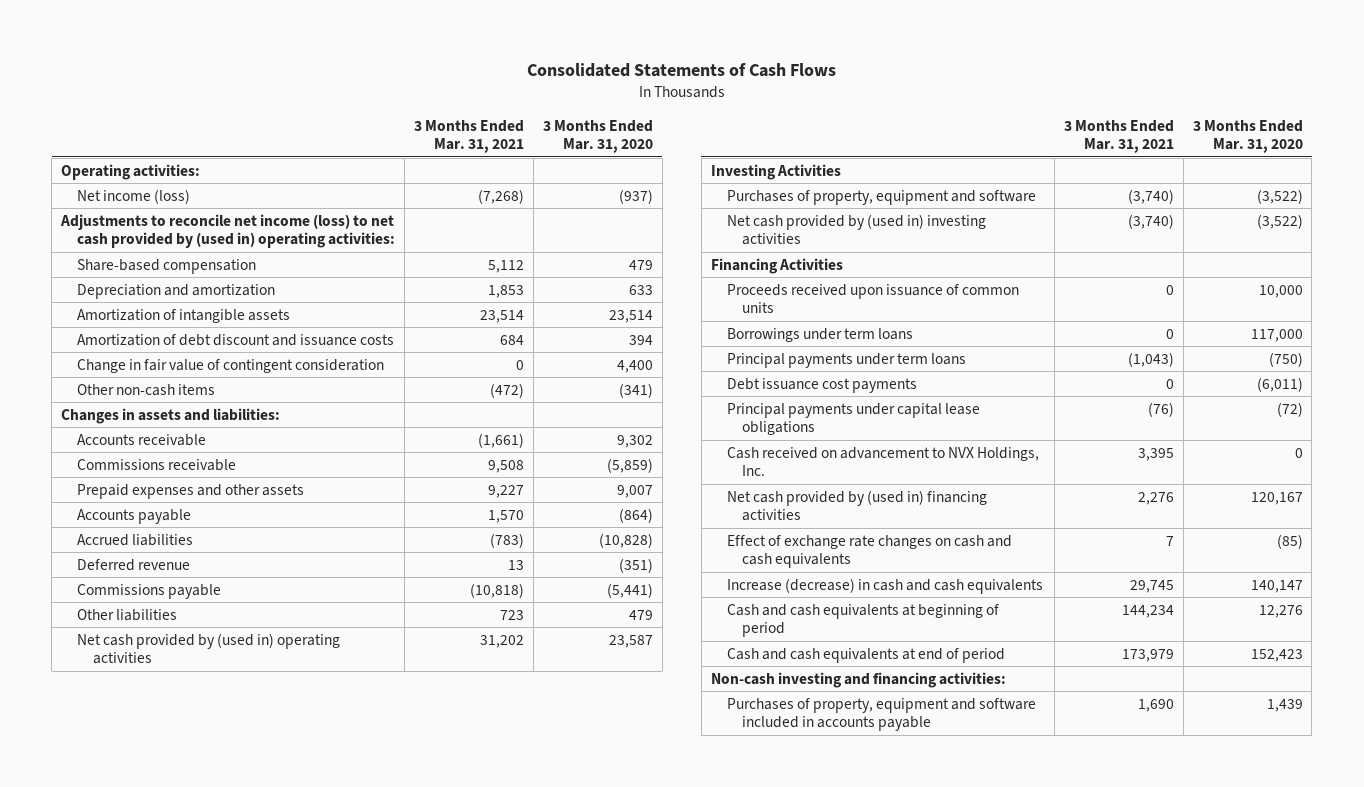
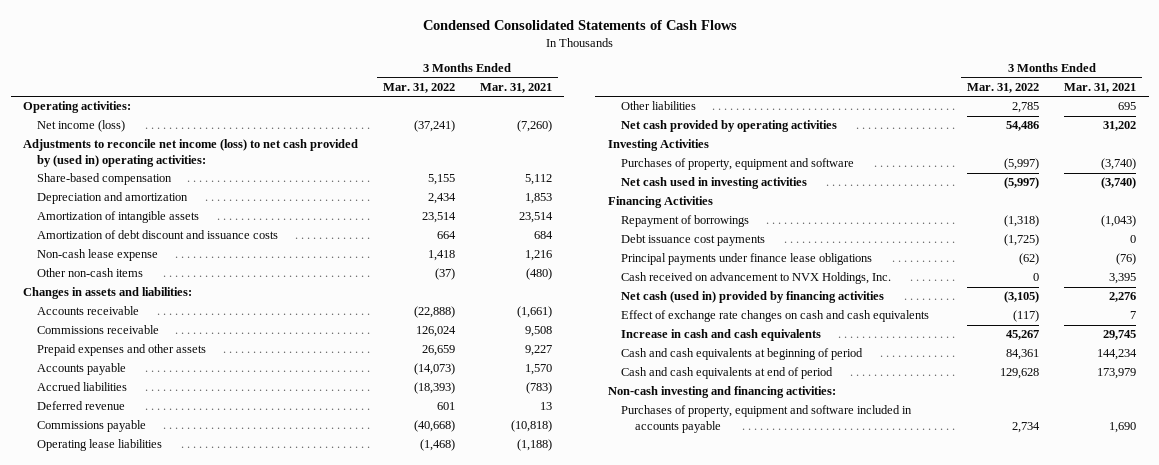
- Consolidated Statements of Cash Flows
+ Condensed Consolidated Statements of Cash Flows
- | 3 Months Ended Mar. 31, 2021 | 3 Months Ended Mar. 31, 2020
+ | 3 Months Ended Mar. 31, 2022 | 3 Months Ended Mar. 31, 2021
- Net income (loss) | (7,268) | (937)
+ Net income (loss) | (37,241) | (7,260)
- Change in fair value of contingent consideration | 0 | 4,400
- Other non-cash items | (472) | (341)
+ Non-cash lease expense | 1,418 | 1,216
+ Other non-cash items | (37) | (480)
- Other liabilities | 723 | 479
- Net cash provided by (used in) operating activities | 31,202 | 23,587
+ Operating lease liabilities | (1,468) | (1,188)
+ Other liabilities | 2,785 | 695
+ Net cash provided by operating activities | 54,486 | 31,202
- Net cash provided by (used in) investing activities | (3,740) | (3,522)
+ Net cash used in investing activities | (5,997) | (3,740)
- Proceeds received upon issuance of common units | 0 | 10,000
- Borrowings under term loans | 0 | 117,000
- Principal payments under term loans | (1,043) | (750)
+ Repayment of borrowings | (1,318) | (1,043)
- Principal payments under capital lease obligations | (76) | (72)
+ Principal payments under finance lease obligations | (62) | (76)
- Net cash provided by (used in) financing activities | 2,276 | 120,167
+ Net cash (used in) provided by financing activities | (3,105) | 2,276
- Increase (decrease) in cash and cash equivalents | 29,745 | 140,147
+ Increase in cash and cash equivalents | 45,267 | 29,745

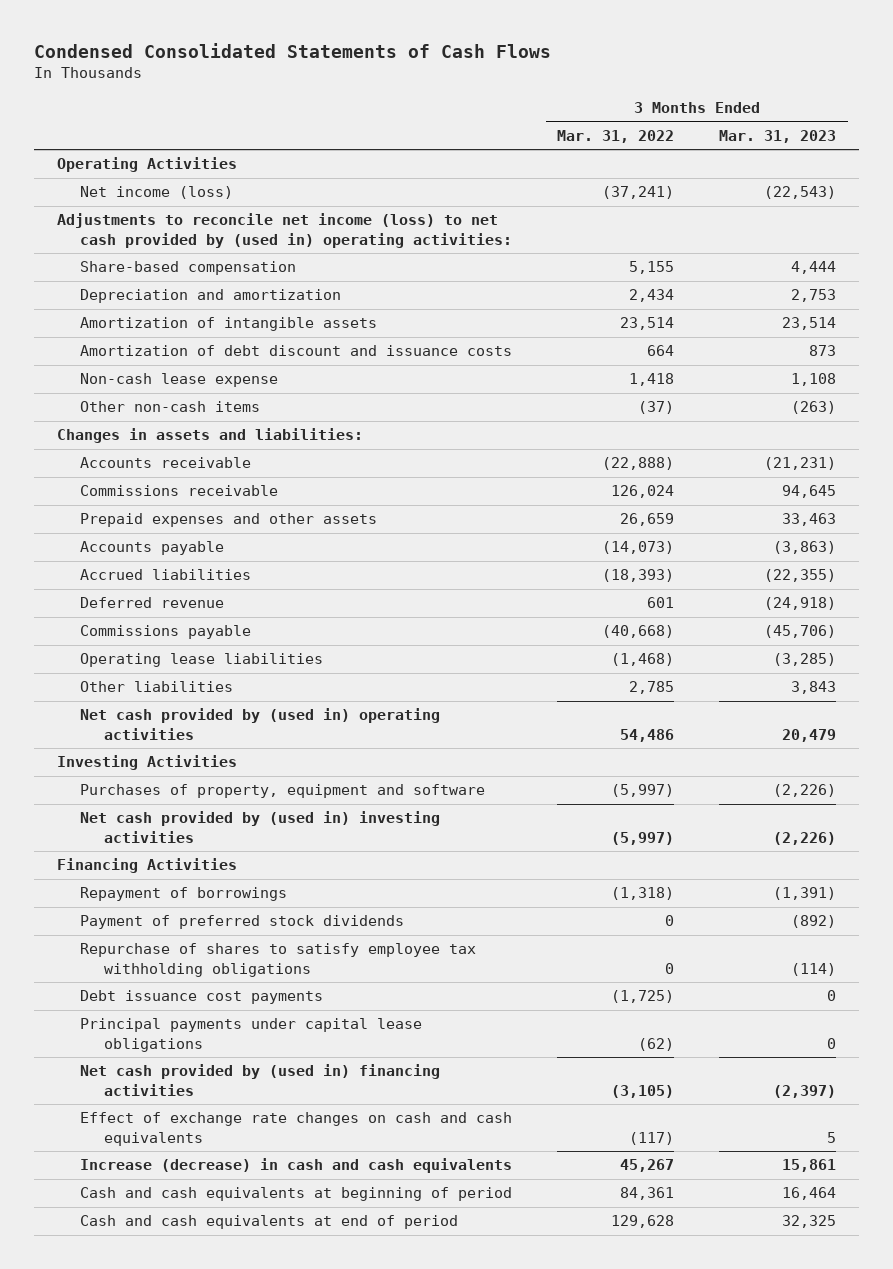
- | 3 Months Ended Mar. 31, 2022 | 3 Months Ended Mar. 31, 2021
+ | 3 Months Ended Mar. 31, 2022 | 3 Months Ended Mar. 31, 2023
- Operating activities:
+ Operating Activities
- Net cash provided by operating activities | 54,486 | 31,202
+ Net cash provided by (used in) operating activities | 54,486 | 20,479
- Net cash used in investing activities | (5,997) | (3,740)
+ Net cash provided by (used in) investing activities | (5,997) | (2,226)
+ Payment of preferred stock dividends | 0 | (892)
+ Repurchase of shares to satisfy employee tax withholding obligations | 0 | (114)
- Principal payments under finance lease obligations | (62) | (76)
- Cash received on advancement to NVX Holdings, Inc. | 0 | 3,395
- Net cash (used in) provided by financing activities | (3,105) | 2,276
+ Principal payments under capital lease obligations | (62) | 0
+ Net cash provided by (used in) financing activities | (3,105) | (2,397)
- Increase in cash and cash equivalents | 45,267 | 29,745
+ Increase (decrease) in cash and cash equivalents | 45,267 | 15,861
- Non-cash investing and financing activities:
- Purchases of property, equipment and software included in accounts payable | 2,734 | 1,690

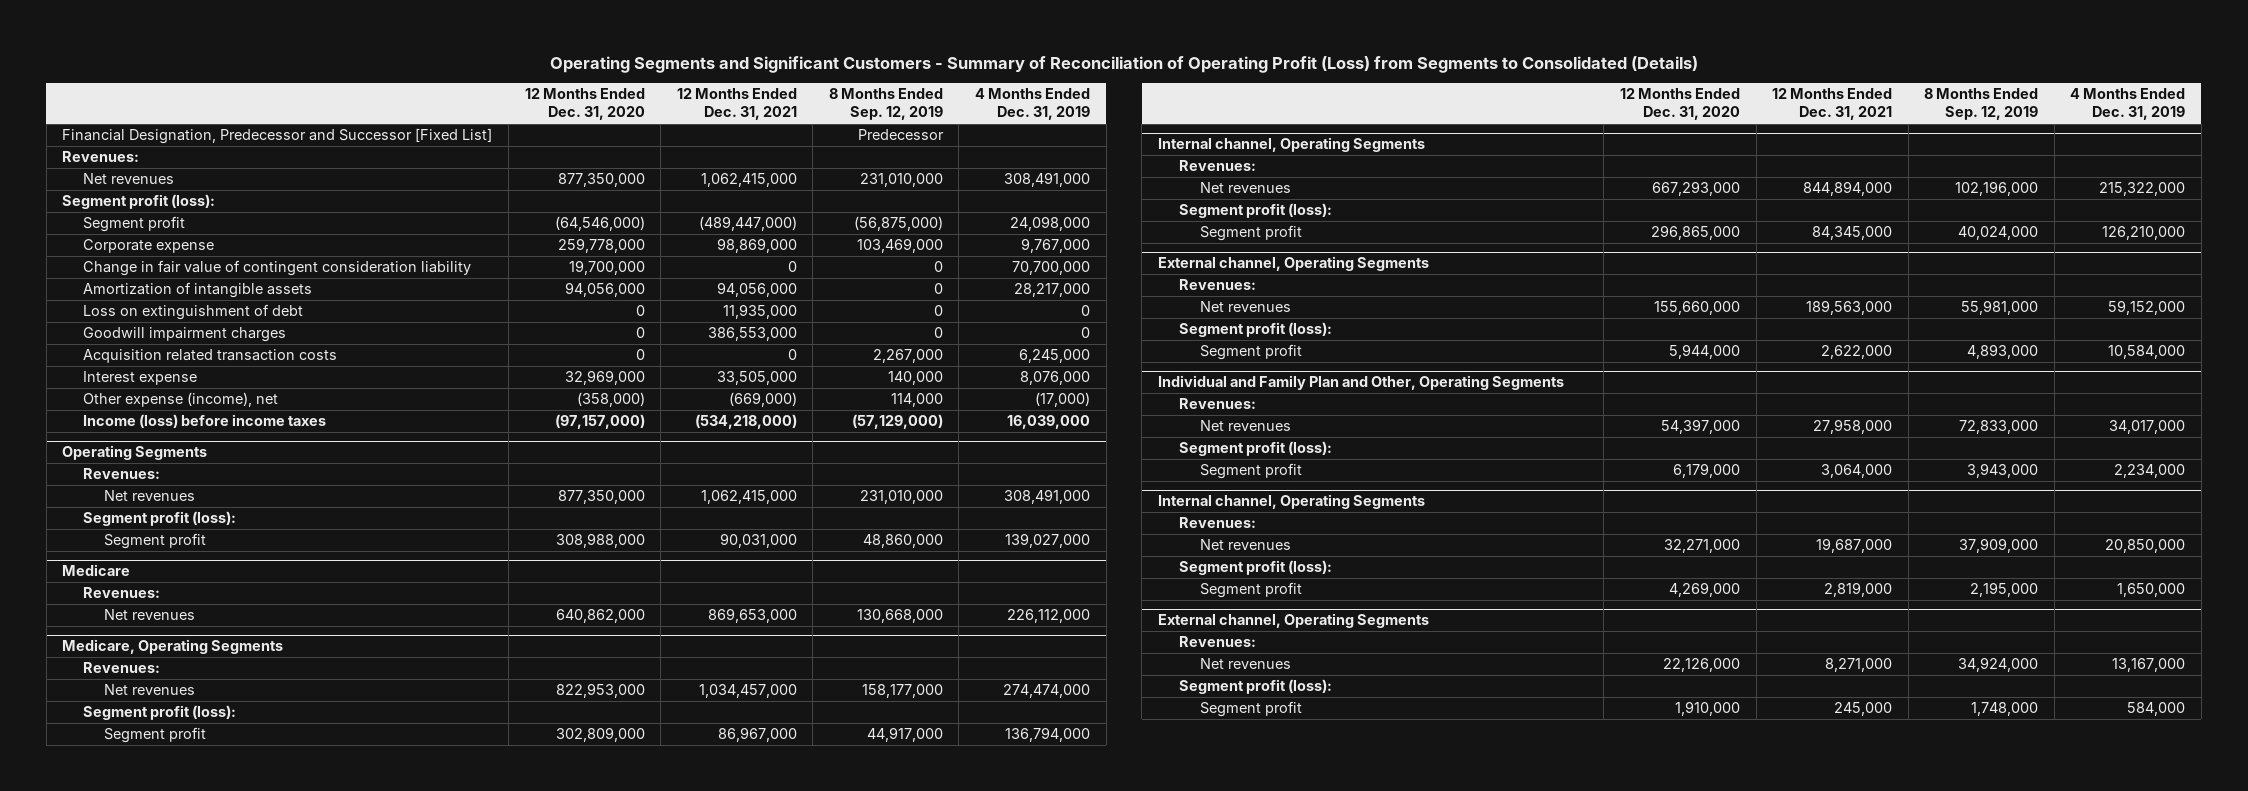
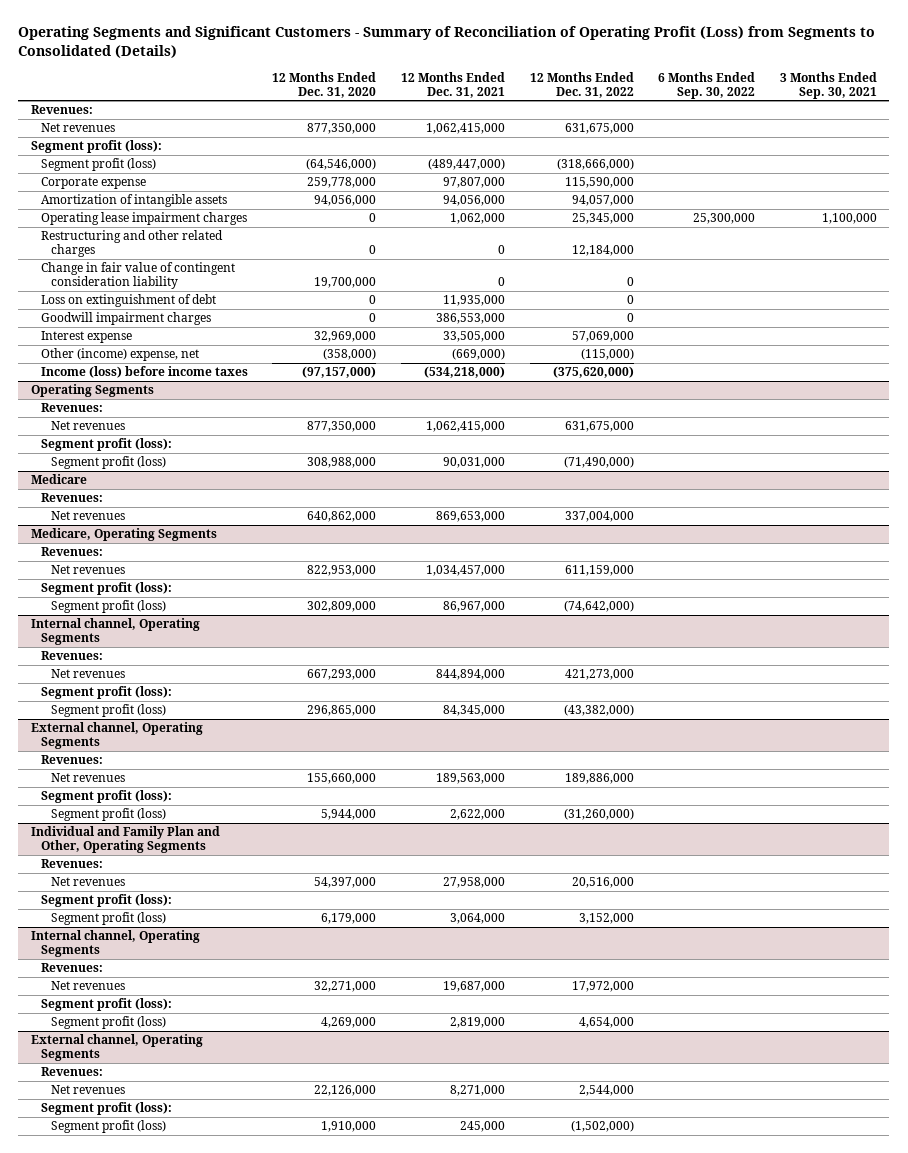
- | 12 Months Ended Dec. 31, 2020 | 12 Months Ended Dec. 31, 2021 | 8 Months Ended Sep. 12, 2019 | 4 Months Ended Dec. 31, 2019
+ | 12 Months Ended Dec. 31, 2020 | 12 Months Ended Dec. 31, 2021 | 12 Months Ended Dec. 31, 2022 | 6 Months Ended Sep. 30, 2022 | 3 Months Ended Sep. 30, 2021
- Financial Designation, Predecessor and Successor [Fixed List] | | | Predecessor |
- Segment profit | (64,546,000) | (489,447,000) | (56,875,000) | 24,098,000
- Corporate expense | 259,778,000 | 98,869,000 | 103,469,000 | 9,767,000
+ Segment profit (loss) | (64,546,000) | (489,447,000) | (318,666,000) | |
+ Corporate expense | 259,778,000 | 97,807,000 | 115,590,000 | |
+ Operating lease impairment charges | 0 | 1,062,000 | 25,345,000 | 25,300,000 | 1,100,000
+ Restructuring and other related charges | 0 | 0 | 12,184,000 | |
moved down: Change in fair value of contingent consideration liability | 19,700,000 | 0 | 0 | |
- Acquisition related transaction costs | 0 | 0 | 2,267,000 | 6,245,000
- Other expense (income), net | (358,000) | (669,000) | 114,000 | (17,000)
+ Other (income) expense, net | (358,000) | (669,000) | (115,000) | |
@ Operating Segments
- Segment profit | 308,988,000 | 90,031,000 | 48,860,000 | 139,027,000
+ Segment profit (loss) | 308,988,000 | 90,031,000 | (71,490,000) | |
@ Medicare, Operating Segments
- Segment profit | 302,809,000 | 86,967,000 | 44,917,000 | 136,794,000
+ Segment profit (loss) | 302,809,000 | 86,967,000 | (74,642,000) | |
@ Internal channel, Operating Segments
- Segment profit | 296,865,000 | 84,345,000 | 40,024,000 | 126,210,000
+ Segment profit (loss) | 296,865,000 | 84,345,000 | (43,382,000) | |
@ External channel, Operating Segments
- Segment profit | 5,944,000 | 2,622,000 | 4,893,000 | 10,584,000
+ Segment profit (loss) | 5,944,000 | 2,622,000 | (31,260,000) | |
@ Individual and Family Plan and Other, Operating Segments
- Segment profit | 6,179,000 | 3,064,000 | 3,943,000 | 2,234,000
+ Segment profit (loss) | 6,179,000 | 3,064,000 | 3,152,000 | |
@ Internal channel, Operating Segments
- Segment profit | 4,269,000 | 2,819,000 | 2,195,000 | 1,650,000
+ Segment profit (loss) | 4,269,000 | 2,819,000 | 4,654,000 | |
@ External channel, Operating Segments
- Segment profit | 1,910,000 | 245,000 | 1,748,000 | 584,000
+ Segment profit (loss) | 1,910,000 | 245,000 | (1,502,000) | |

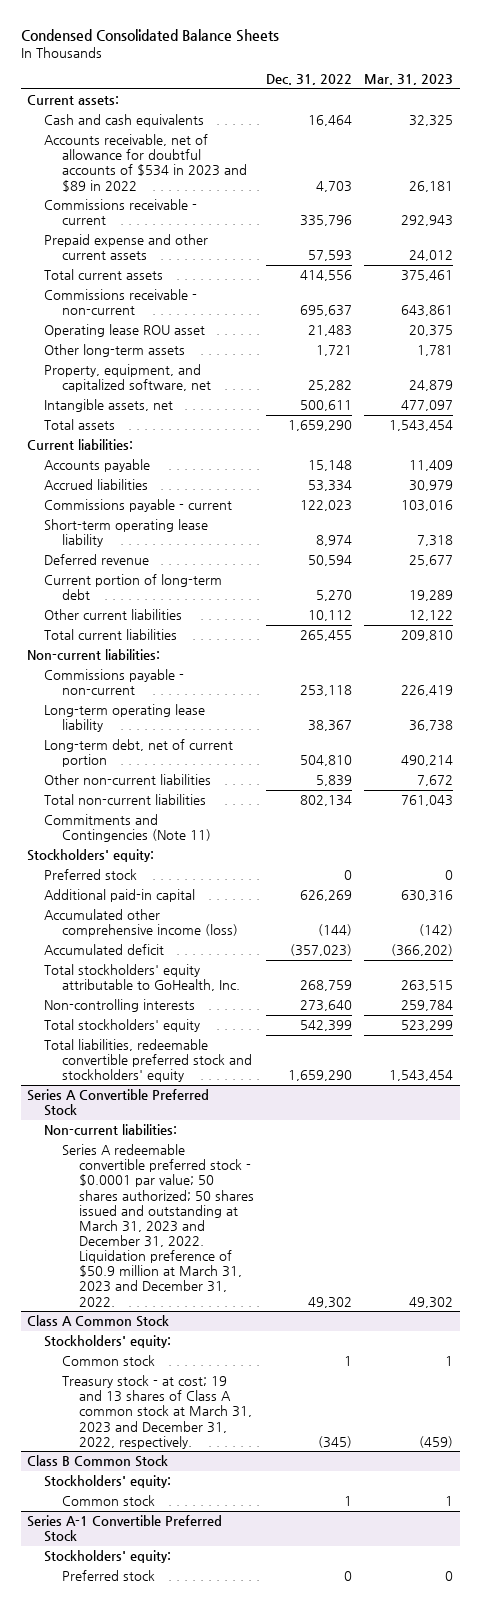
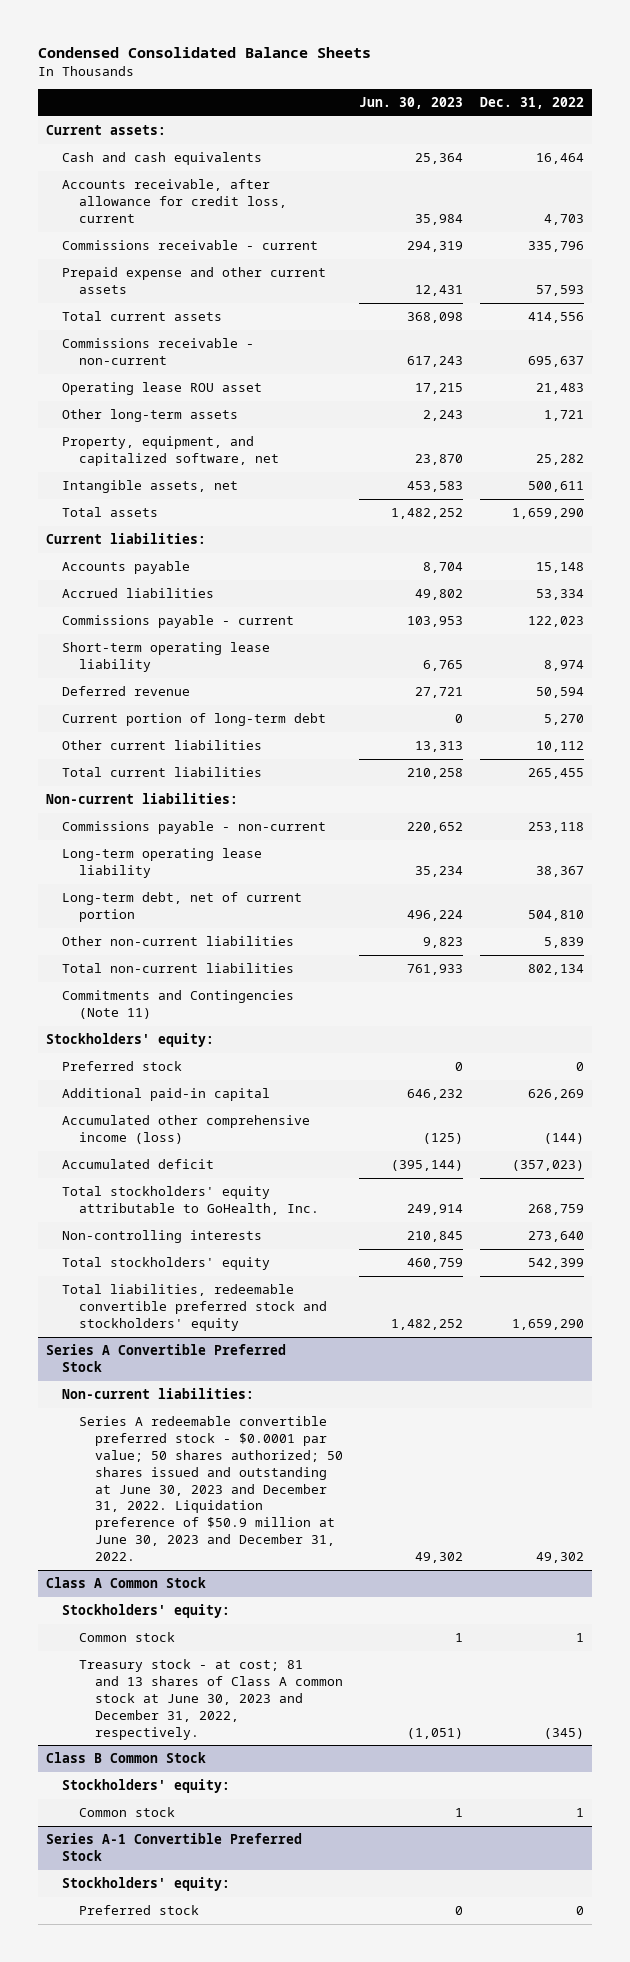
- | Dec. 31, 2022 | Mar. 31, 2023
+ | Jun. 30, 2023 | Dec. 31, 2022
- Accounts receivable, net of allowance for doubtful accounts of $534 in 2023 and $89 in 2022 | 4,703 | 26,181
+ Accounts receivable, after allowance for credit loss, current | 35,984 | 4,703
@ Series A Convertible Preferred Stock
- Series A redeemable convertible preferred stock - $0.0001 par value; 50 shares authorized; 50 shares issued and outstanding at March 31, 2023 and December 31, 2022. Liquidation preference of $50.9 million at March 31, 2023 and December 31, 2022. | 49,302 | 49,302
+ Series A redeemable convertible preferred stock - $0.0001 par value; 50 shares authorized; 50 shares issued and outstanding at June 30, 2023 and December 31, 2022. Liquidation preference of $50.9 million at June 30, 2023 and December 31, 2022. | 49,302 | 49,302
@ Class A Common Stock
- Treasury stock - at cost; 19 and 13 shares of Class A common stock at March 31, 2023 and December 31, 2022, respectively. | (345) | (459)
+ Treasury stock - at cost; 81 and 13 shares of Class A common stock at June 30, 2023 and December 31, 2022, respectively. | (1,051) | (345)

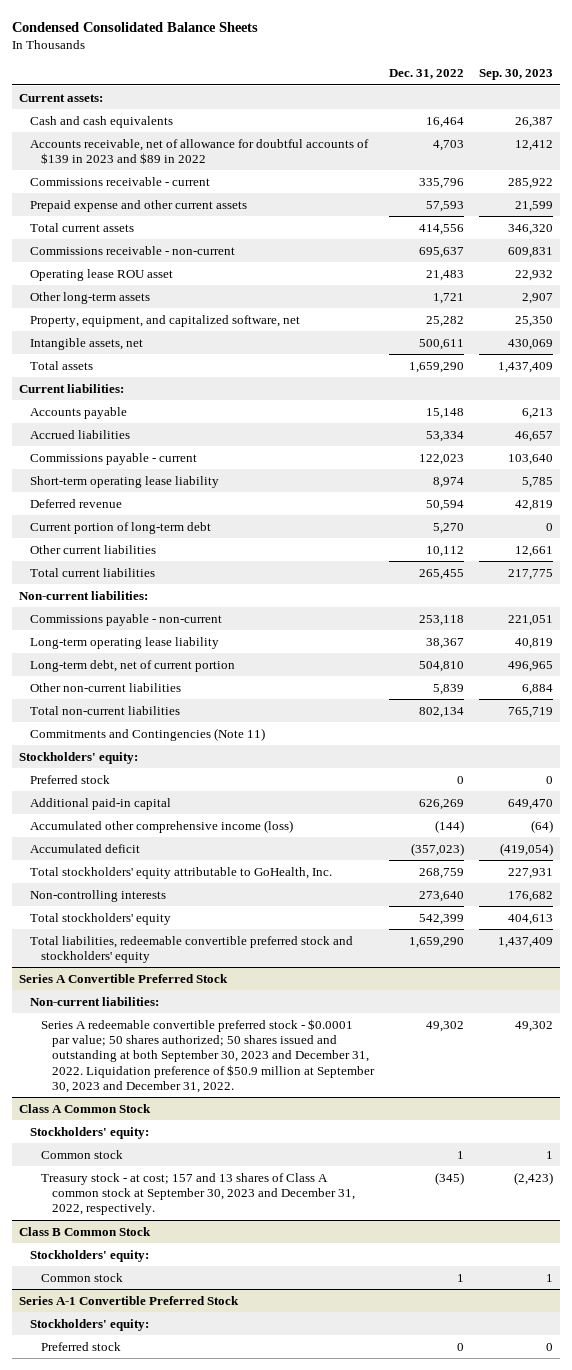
- | Jun. 30, 2023 | Dec. 31, 2022
+ | Dec. 31, 2022 | Sep. 30, 2023
- Accounts receivable, after allowance for credit loss, current | 35,984 | 4,703
+ Accounts receivable, net of allowance for doubtful accounts of $139 in 2023 and $89 in 2022 | 4,703 | 12,412
@ Series A Convertible Preferred Stock
- Series A redeemable convertible preferred stock - $0.0001 par value; 50 shares authorized; 50 shares issued and outstanding at June 30, 2023 and December 31, 2022. Liquidation preference of $50.9 million at June 30, 2023 and December 31, 2022. | 49,302 | 49,302
+ Series A redeemable convertible preferred stock - $0.0001 par value; 50 shares authorized; 50 shares issued and outstanding at both September 30, 2023 and December 31, 2022. Liquidation preference of $50.9 million at September 30, 2023 and December 31, 2022. | 49,302 | 49,302
@ Class A Common Stock
- Treasury stock - at cost; 81 and 13 shares of Class A common stock at June 30, 2023 and December 31, 2022, respectively. | (1,051) | (345)
+ Treasury stock - at cost; 157 and 13 shares of Class A common stock at September 30, 2023 and December 31, 2022, respectively. | (345) | (2,423)

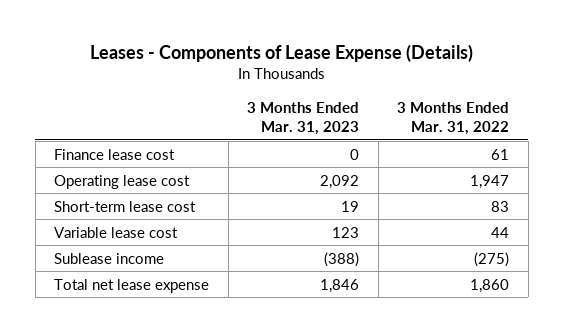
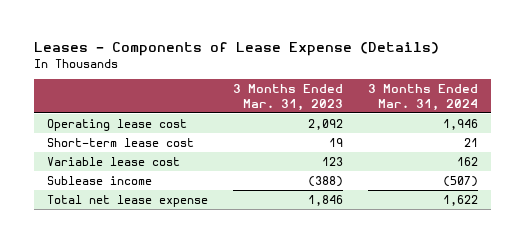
- | 3 Months Ended Mar. 31, 2023 | 3 Months Ended Mar. 31, 2022
+ | 3 Months Ended Mar. 31, 2023 | 3 Months Ended Mar. 31, 2024
- Finance lease cost | 0 | 61

